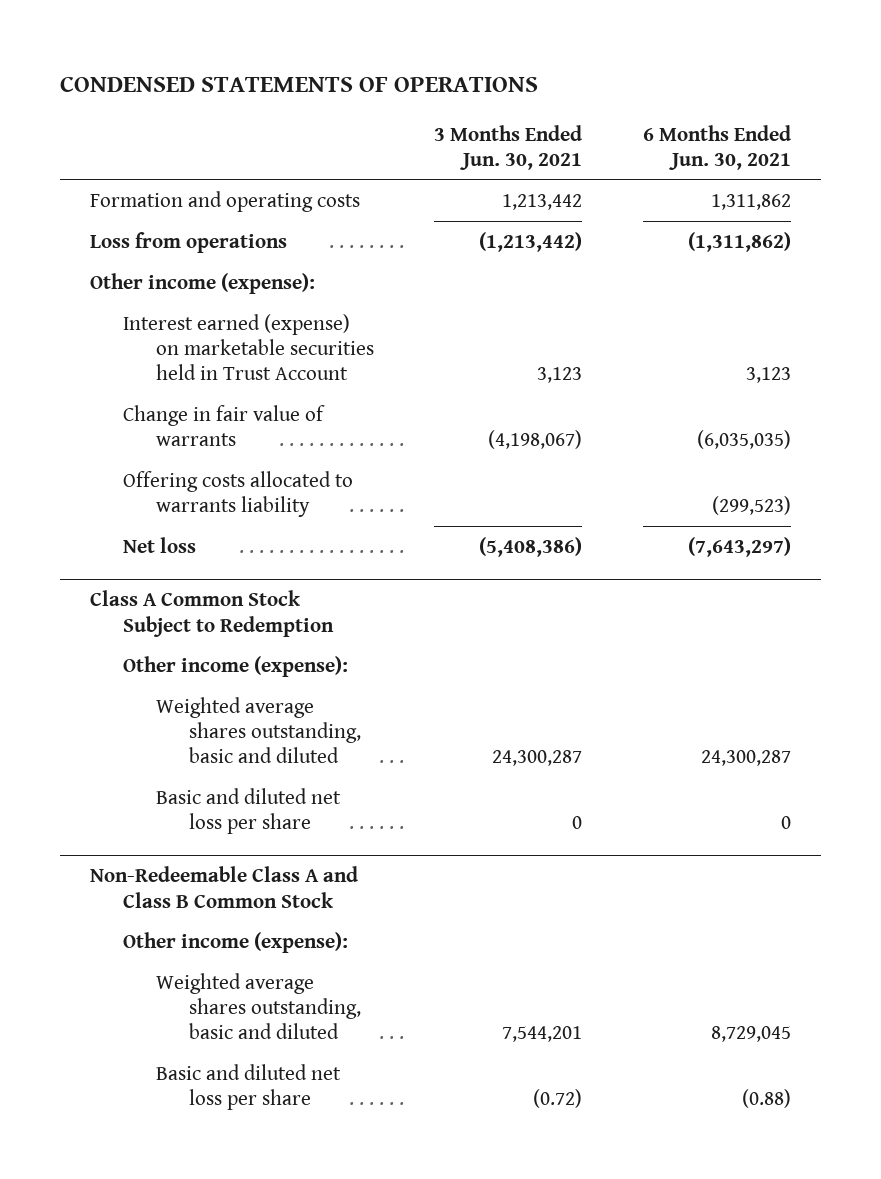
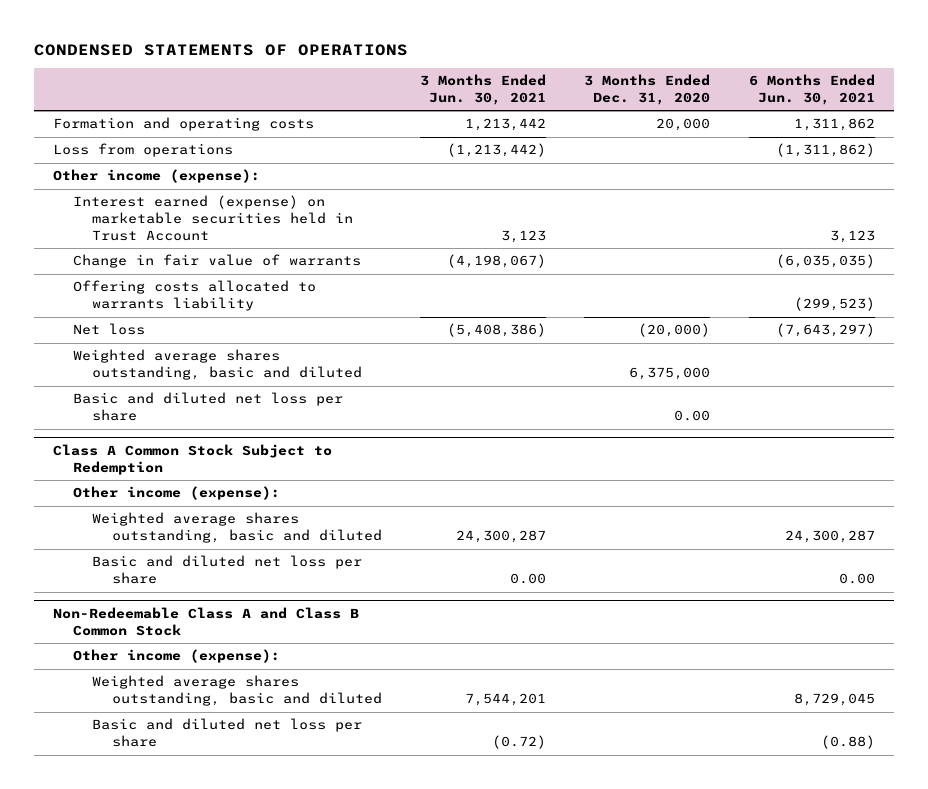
- | 3 Months Ended Jun. 30, 2021 | 6 Months Ended Jun. 30, 2021
+ | 3 Months Ended Jun. 30, 2021 | 3 Months Ended Dec. 31, 2020 | 6 Months Ended Jun. 30, 2021
+ Weighted average shares outstanding, basic and diluted | | 6,375,000 |
+ Basic and diluted net loss per share | | 0.00 |
@ Class A Common Stock Subject to Redemption
- Basic and diluted net loss per share | 0 | 0
+ Basic and diluted net loss per share | 0.00 | | 0.00

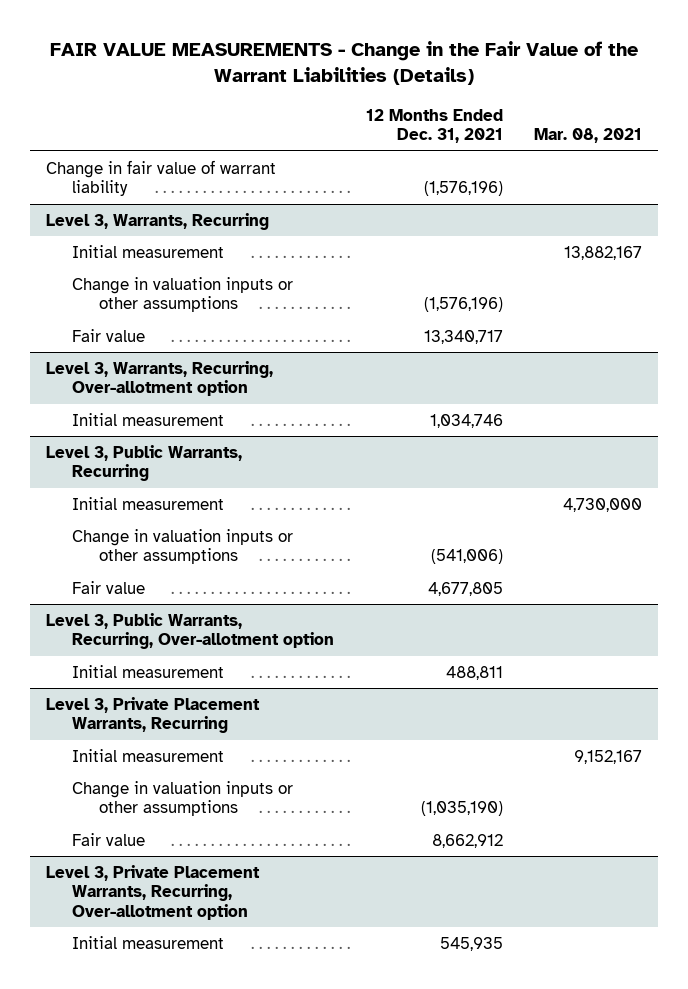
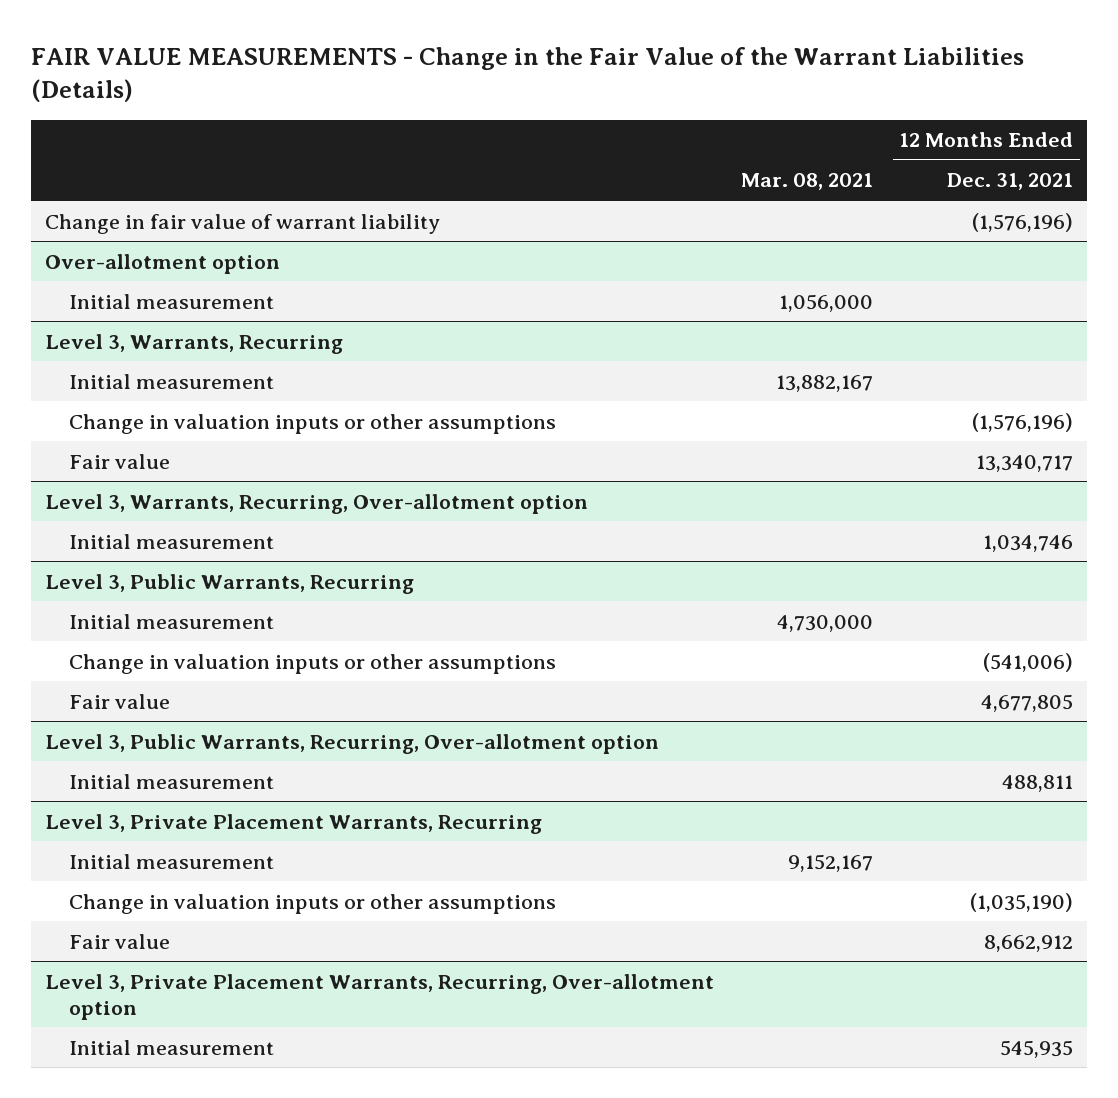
- | 12 Months Ended Dec. 31, 2021 | Mar. 08, 2021
+ | Mar. 08, 2021 | 12 Months Ended Dec. 31, 2021
+ Over-allotment option
+ Initial measurement | 1,056,000 |

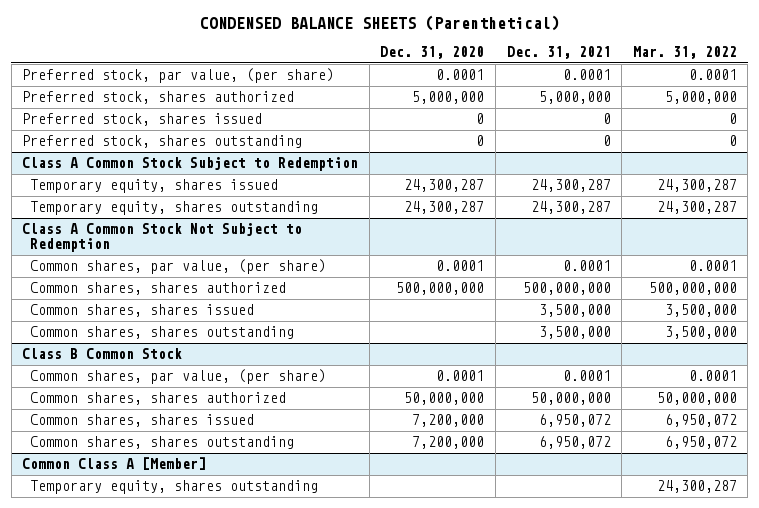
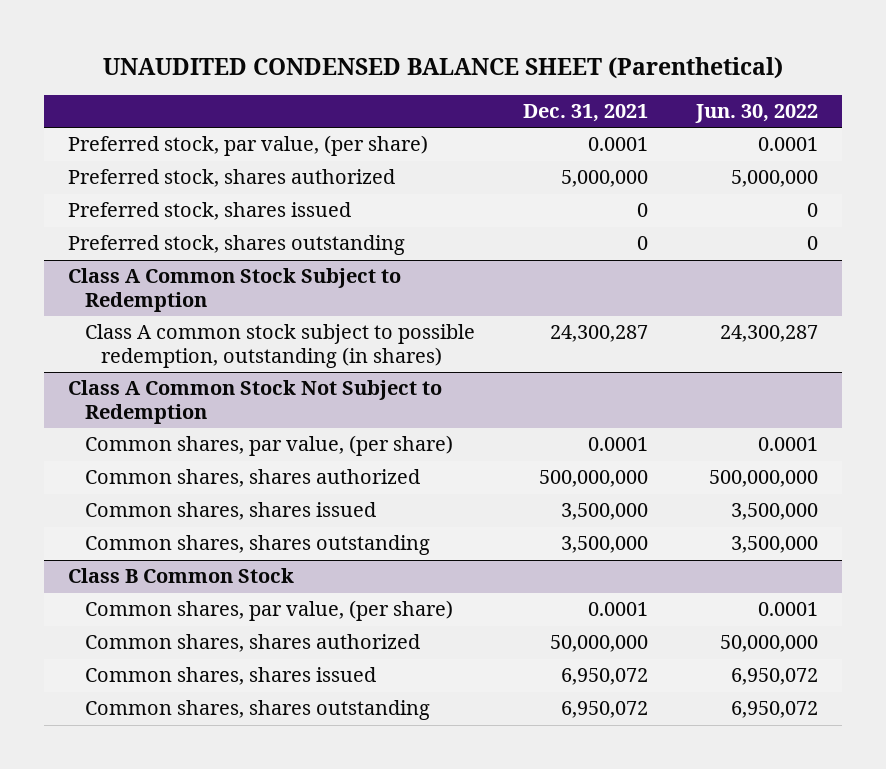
- CONDENSED BALANCE SHEETS (Parenthetical)
+ UNAUDITED CONDENSED BALANCE SHEET (Parenthetical)
- | Dec. 31, 2020 | Dec. 31, 2021 | Mar. 31, 2022
+ | Dec. 31, 2021 | Jun. 30, 2022
@ Class A Common Stock Subject to Redemption
- Temporary equity, shares issued | 24,300,287 | 24,300,287 | 24,300,287
- Temporary equity, shares outstanding | 24,300,287 | 24,300,287 | 24,300,287
+ Class A common stock subject to possible redemption, outstanding (in shares) | 24,300,287 | 24,300,287
- Common Class A [Member]
- Temporary equity, shares outstanding | | | 24,300,287

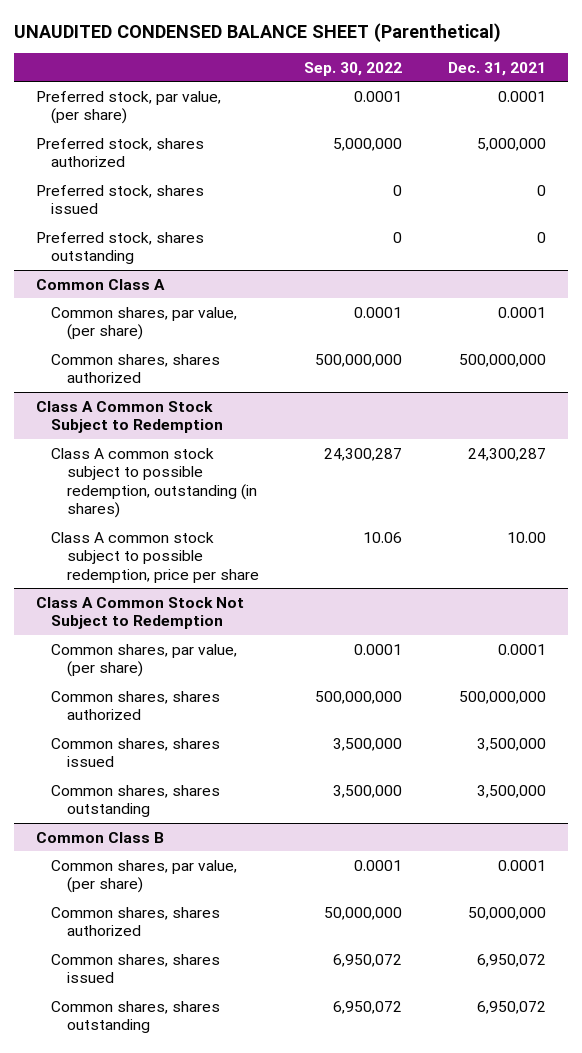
- | Dec. 31, 2021 | Jun. 30, 2022
+ | Sep. 30, 2022 | Dec. 31, 2021
+ Common Class A
+ Common shares, par value, (per share) | 0.0001 | 0.0001
+ Common shares, shares authorized | 500,000,000 | 500,000,000
@ Class A Common Stock Subject to Redemption
+ Class A common stock subject to possible redemption, price per share | 10.06 | 10.00
- Class B Common Stock
+ Common Class B

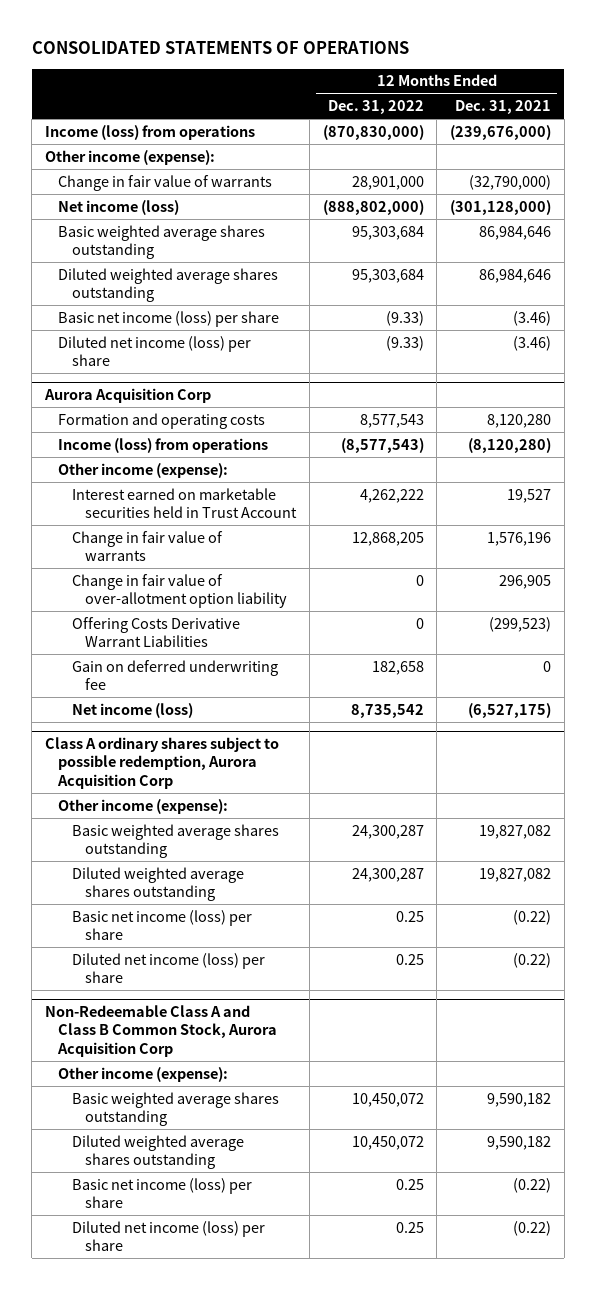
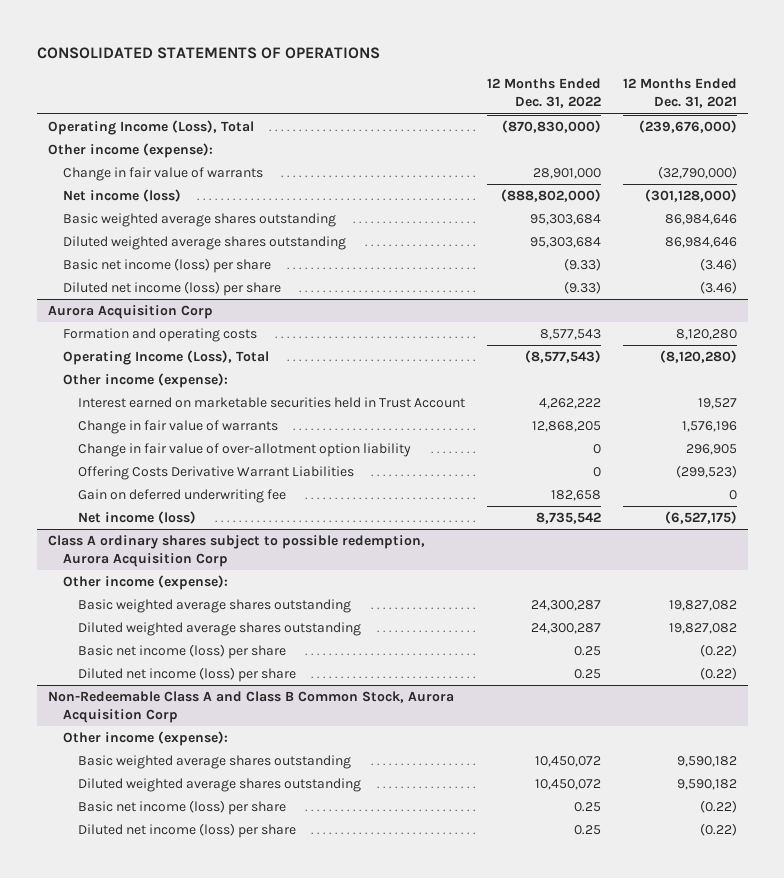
- Income (loss) from operations | (870,830,000) | (239,676,000)
+ Operating Income (Loss), Total | (870,830,000) | (239,676,000)
@ Aurora Acquisition Corp
- Income (loss) from operations | (8,577,543) | (8,120,280)
+ Operating Income (Loss), Total | (8,577,543) | (8,120,280)

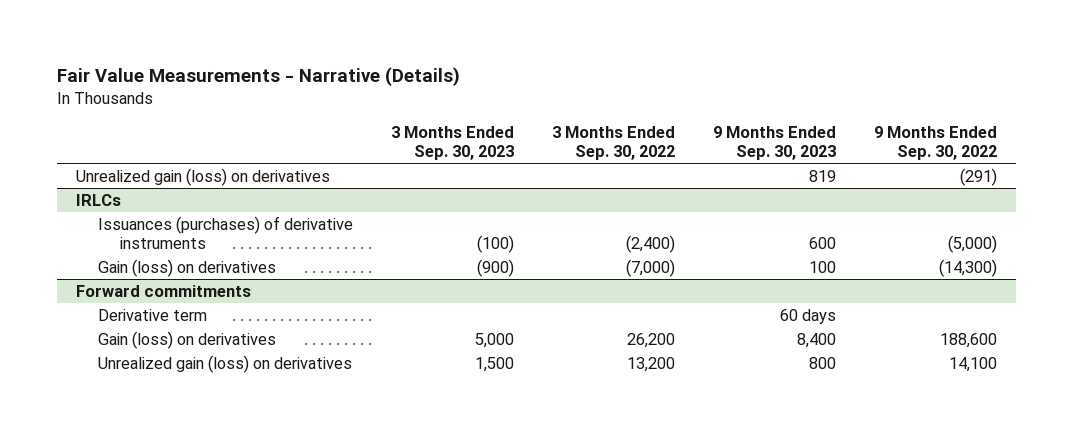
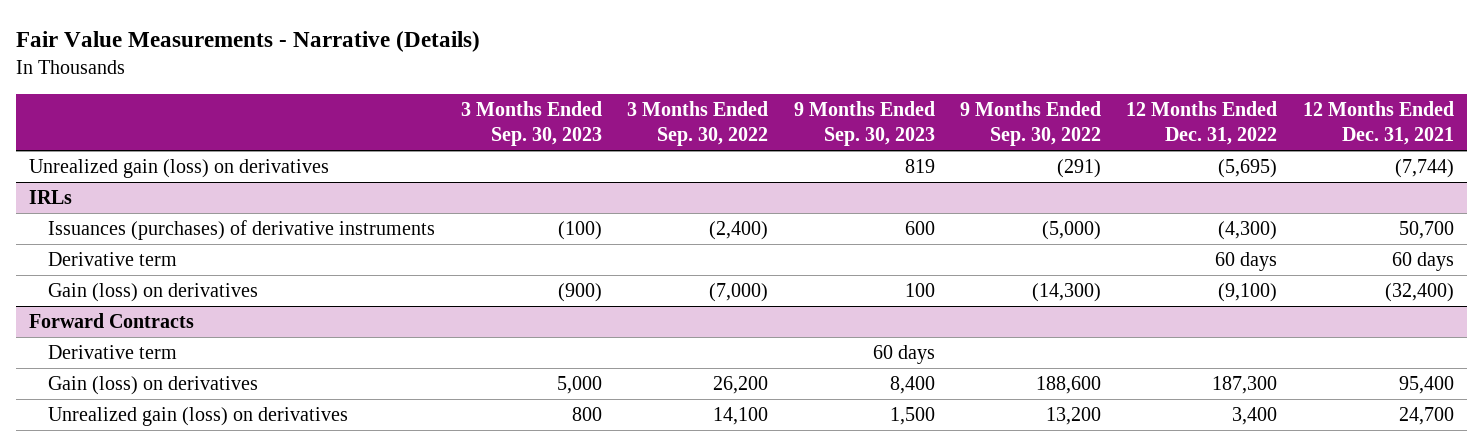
- | 3 Months Ended Sep. 30, 2023 | 3 Months Ended Sep. 30, 2022 | 9 Months Ended Sep. 30, 2023 | 9 Months Ended Sep. 30, 2022
+ | 3 Months Ended Sep. 30, 2023 | 3 Months Ended Sep. 30, 2022 | 9 Months Ended Sep. 30, 2023 | 9 Months Ended Sep. 30, 2022 | 12 Months Ended Dec. 31, 2022 | 12 Months Ended Dec. 31, 2021
- IRLCs
+ IRLs
+ Derivative term | | | | | 60 days | 60 days
- Forward commitments
+ Forward Contracts
- Unrealized gain (loss) on derivatives | 1,500 | 13,200 | 800 | 14,100
+ Unrealized gain (loss) on derivatives | 800 | 14,100 | 1,500 | 13,200 | 3,400 | 24,700

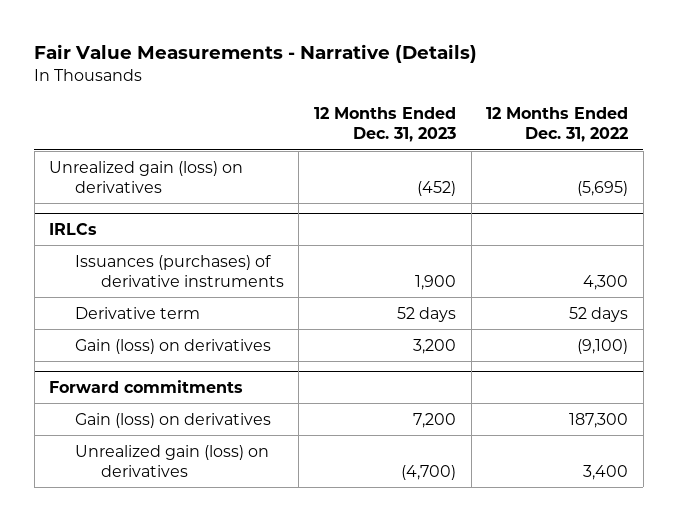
- | 3 Months Ended Sep. 30, 2023 | 3 Months Ended Sep. 30, 2022 | 9 Months Ended Sep. 30, 2023 | 9 Months Ended Sep. 30, 2022 | 12 Months Ended Dec. 31, 2022 | 12 Months Ended Dec. 31, 2021
+ | 12 Months Ended Dec. 31, 2023 | 12 Months Ended Dec. 31, 2022
- IRLs
- Issuances (purchases) of derivative instruments | (100) | (2,400) | 600 | (5,000) | (4,300) | 50,700
- Derivative term | | | | | 60 days | 60 days
+ IRLCs
+ Issuances (purchases) of derivative instruments | 1,900 | 4,300
+ Derivative term | 52 days | 52 days
- Forward Contracts
- Derivative term | | | 60 days | | |
+ Forward commitments

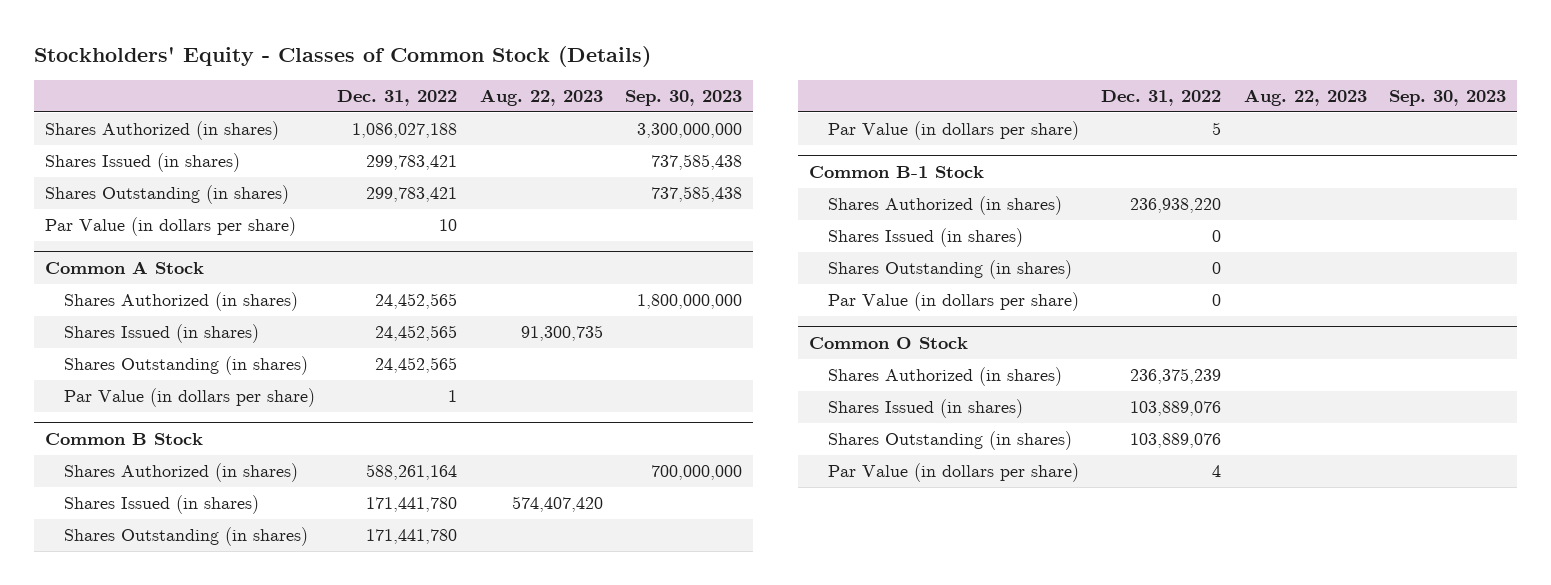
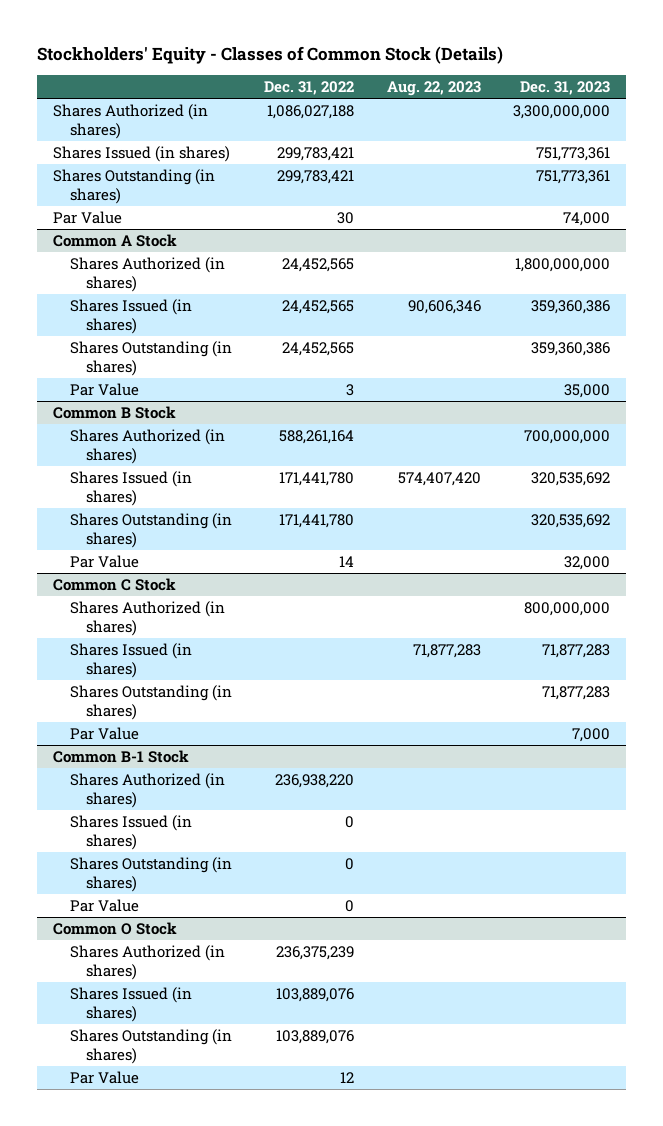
- | Dec. 31, 2022 | Aug. 22, 2023 | Sep. 30, 2023
+ | Dec. 31, 2022 | Aug. 22, 2023 | Dec. 31, 2023
- Par Value (in dollars per share) | 10 | |
+ Par Value | 30 | | 74,000
@ Common A Stock
- Shares Issued (in shares) | 24,452,565 | 91,300,735 |
+ Shares Issued (in shares) | 24,452,565 | 90,606,346 | 359,360,386
- Par Value (in dollars per share) | 1 | |
+ Par Value | 3 | | 35,000
@ Common B Stock
- Par Value (in dollars per share) | 5 | |
+ Par Value | 14 | | 32,000
+ Common C Stock
+ Shares Authorized (in shares) | | | 800,000,000
+ Shares Issued (in shares) | | 71,877,283 | 71,877,283
+ Shares Outstanding (in shares) | | | 71,877,283
+ Par Value | | | 7,000
@ Common B-1 Stock
- Par Value (in dollars per share) | 0 | |
+ Par Value | 0 | |
@ Common O Stock
- Par Value (in dollars per share) | 4 | |
+ Par Value | 12 | |

